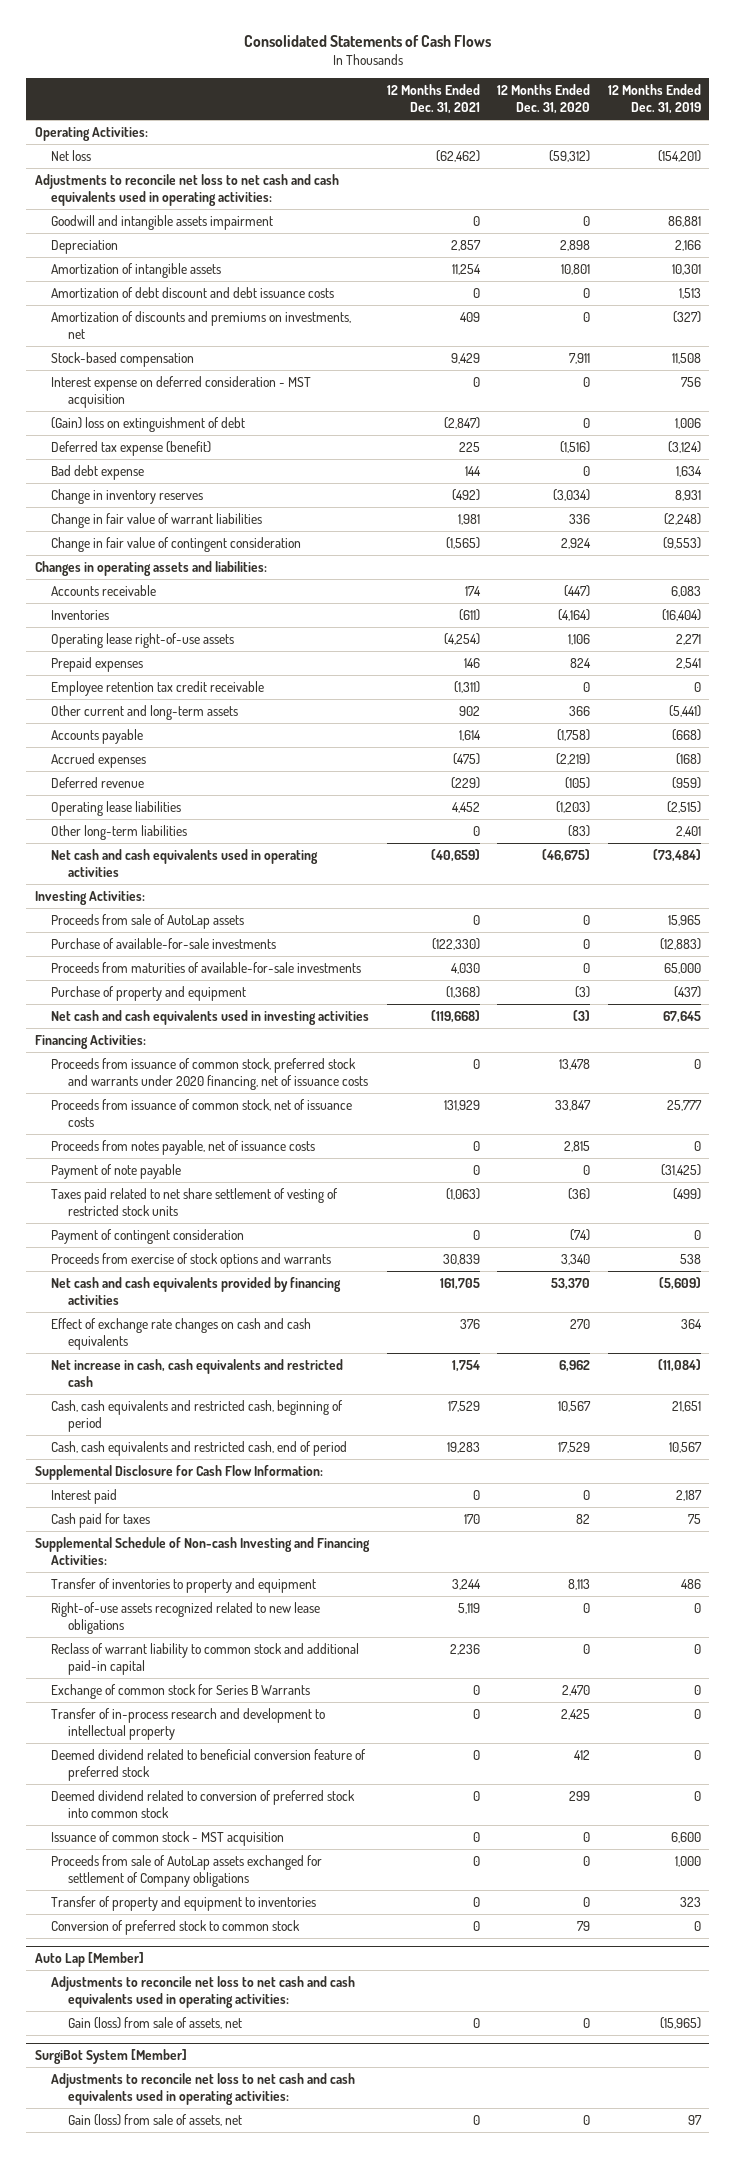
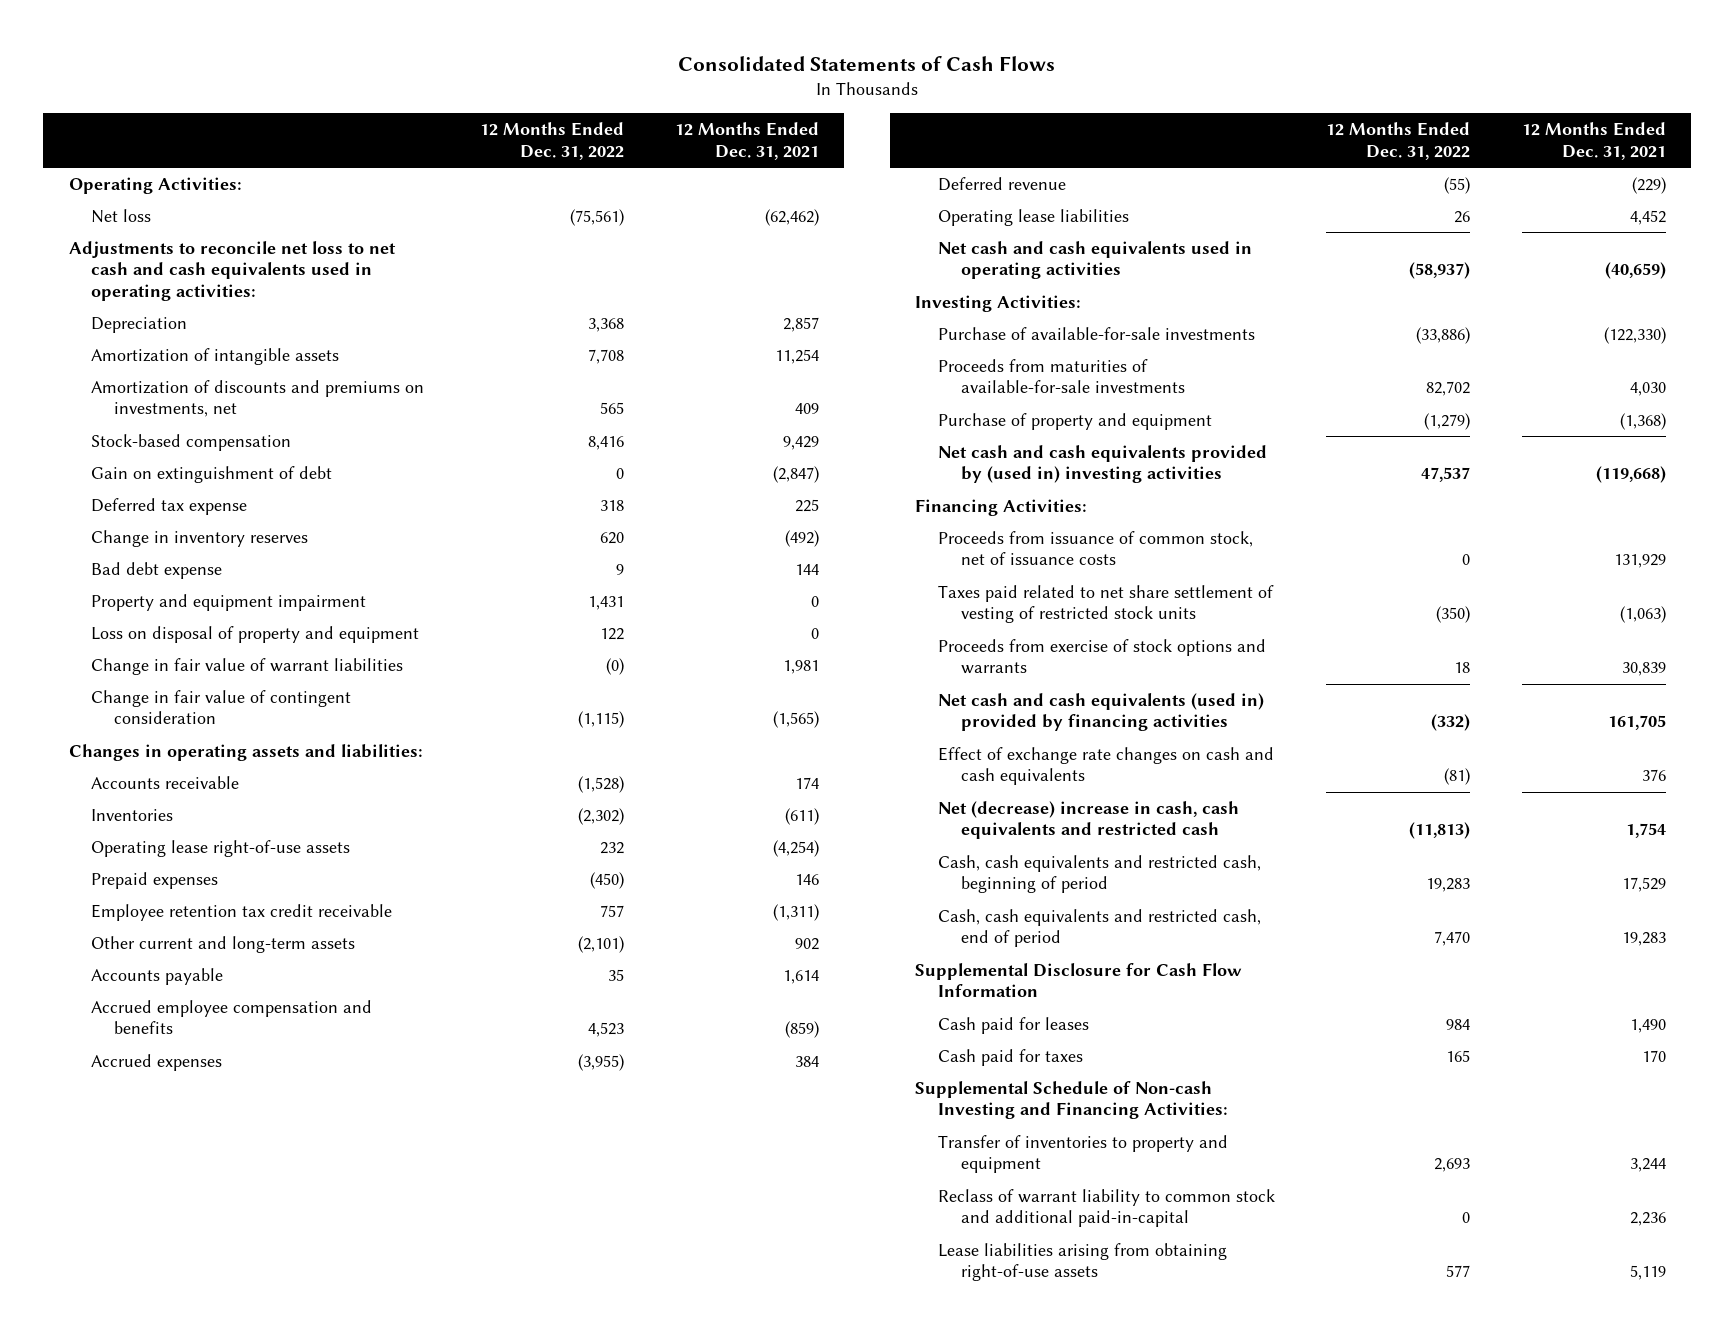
- | 12 Months Ended Dec. 31, 2021 | 12 Months Ended Dec. 31, 2020 | 12 Months Ended Dec. 31, 2019
+ | 12 Months Ended Dec. 31, 2022 | 12 Months Ended Dec. 31, 2021
- Goodwill and intangible assets impairment | 0 | 0 | 86,881
- Amortization of debt discount and debt issuance costs | 0 | 0 | 1,513
- Interest expense on deferred consideration - MST acquisition | 0 | 0 | 756
- (Gain) loss on extinguishment of debt | (2,847) | 0 | 1,006
- Deferred tax expense (benefit) | 225 | (1,516) | (3,124)
+ Gain on extinguishment of debt | 0 | (2,847)
+ Deferred tax expense | 318 | 225
moved down: Bad debt expense | 9 | 144
+ Property and equipment impairment | 1,431 | 0
+ Loss on disposal of property and equipment | 122 | 0
- Accrued expenses | (475) | (2,219) | (168)
+ Accrued employee compensation and benefits | 4,523 | (859)
+ Accrued expenses | (3,955) | 384
- Other long-term liabilities | 0 | (83) | 2,401
- Proceeds from sale of AutoLap assets | 0 | 0 | 15,965
- Net cash and cash equivalents used in investing activities | (119,668) | (3) | 67,645
+ Net cash and cash equivalents provided by (used in) investing activities | 47,537 | (119,668)
- Proceeds from issuance of common stock, preferred stock and warrants under 2020 financing, net of issuance costs | 0 | 13,478 | 0
- Proceeds from notes payable, net of issuance costs | 0 | 2,815 | 0
- Payment of note payable | 0 | 0 | (31,425)
- Payment of contingent consideration | 0 | (74) | 0
- Net cash and cash equivalents provided by financing activities | 161,705 | 53,370 | (5,609)
+ Net cash and cash equivalents (used in) provided by financing activities | (332) | 161,705
- Net increase in cash, cash equivalents and restricted cash | 1,754 | 6,962 | (11,084)
+ Net (decrease) increase in cash, cash equivalents and restricted cash | (11,813) | 1,754
- Supplemental Disclosure for Cash Flow Information:
- Interest paid | 0 | 0 | 2,187
+ Supplemental Disclosure for Cash Flow Information
+ Cash paid for leases | 984 | 1,490
- Right-of-use assets recognized related to new lease obligations | 5,119 | 0 | 0
- Reclass of warrant liability to common stock and additional paid-in capital | 2,236 | 0 | 0
- Exchange of common stock for Series B Warrants | 0 | 2,470 | 0
- Transfer of in-process research and development to intellectual property | 0 | 2,425 | 0
- Deemed dividend related to beneficial conversion feature of preferred stock | 0 | 412 | 0
- Deemed dividend related to conversion of preferred stock into common stock | 0 | 299 | 0
- Issuance of common stock - MST acquisition | 0 | 0 | 6,600
- Proceeds from sale of AutoLap assets exchanged for settlement of Company obligations | 0 | 0 | 1,000
- Transfer of property and equipment to inventories | 0 | 0 | 323
- Conversion of preferred stock to common stock | 0 | 79 | 0
- Auto Lap [Member]
- Adjustments to reconcile net loss to net cash and cash equivalents used in operating activities:
- Gain (loss) from sale of assets, net | 0 | 0 | (15,965)
- SurgiBot System [Member]
- Adjustments to reconcile net loss to net cash and cash equivalents used in operating activities:
- Gain (loss) from sale of assets, net | 0 | 0 | 97
+ Reclass of warrant liability to common stock and additional paid-in-capital | 0 | 2,236
+ Lease liabilities arising from obtaining right-of-use assets | 577 | 5,119

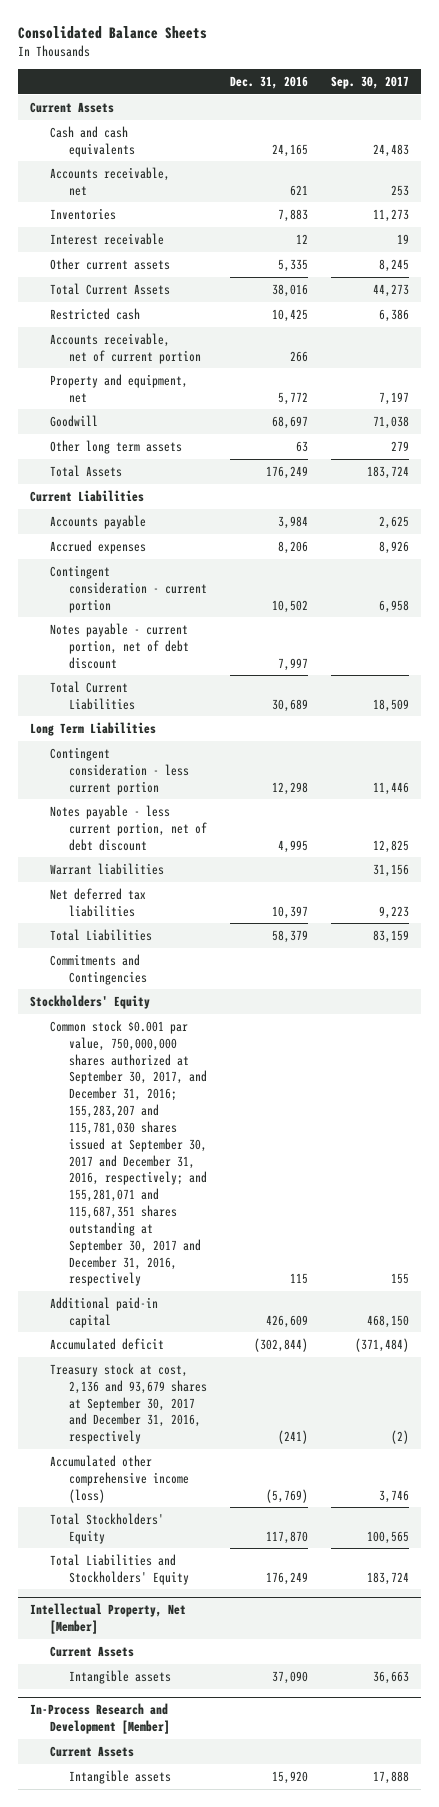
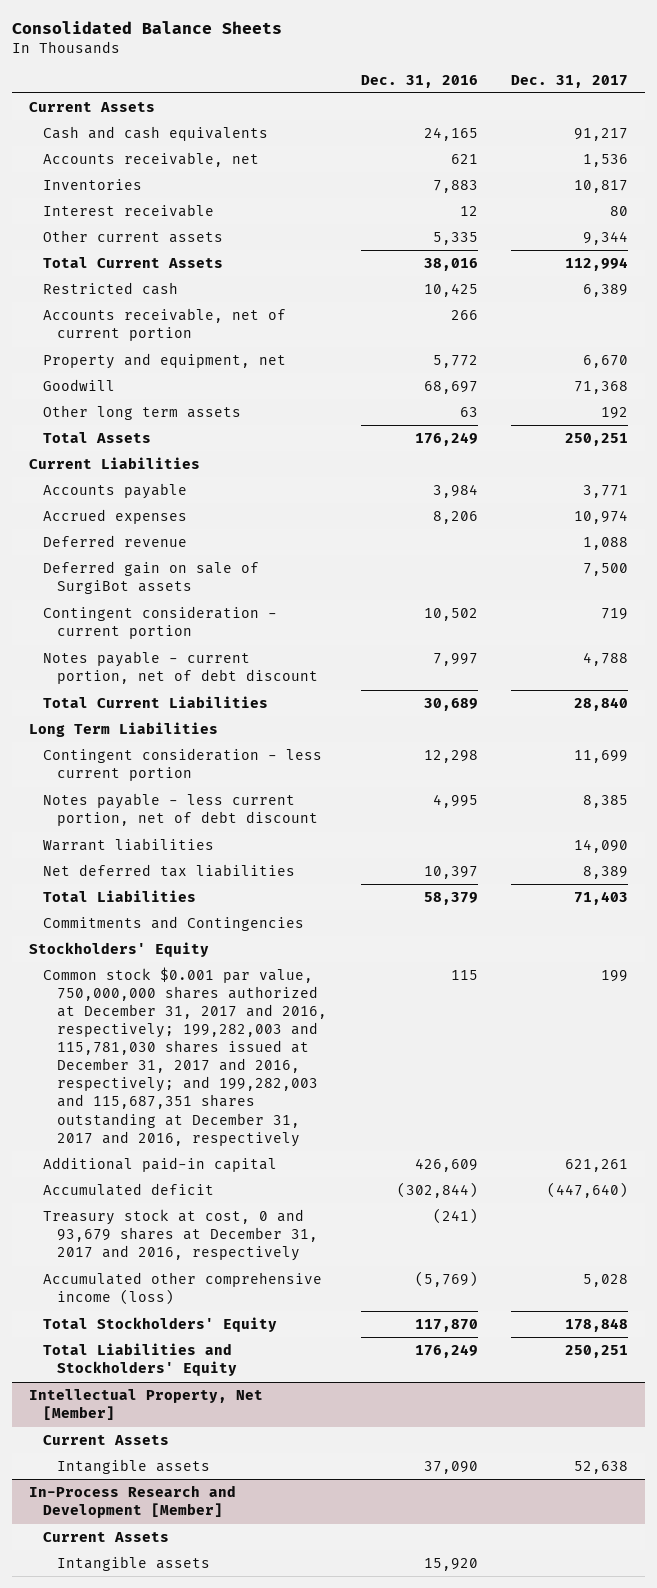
- | Dec. 31, 2016 | Sep. 30, 2017
+ | Dec. 31, 2016 | Dec. 31, 2017
+ Deferred revenue | | 1,088
+ Deferred gain on sale of SurgiBot assets | | 7,500
- Common stock $0.001 par value, 750,000,000 shares authorized at September 30, 2017, and December 31, 2016; 155,283,207 and 115,781,030 shares issued at September 30, 2017 and December 31, 2016, respectively; and 155,281,071 and 115,687,351 shares outstanding at September 30, 2017 and December 31, 2016, respectively | 115 | 155
+ Common stock $0.001 par value, 750,000,000 shares authorized at December 31, 2017 and 2016, respectively; 199,282,003 and 115,781,030 shares issued at December 31, 2017 and 2016, respectively; and 199,282,003 and 115,687,351 shares outstanding at December 31, 2017 and 2016, respectively | 115 | 199
- Treasury stock at cost, 2,136 and 93,679 shares at September 30, 2017 and December 31, 2016, respectively | (241) | (2)
+ Treasury stock at cost, 0 and 93,679 shares at December 31, 2017 and 2016, respectively | (241) |

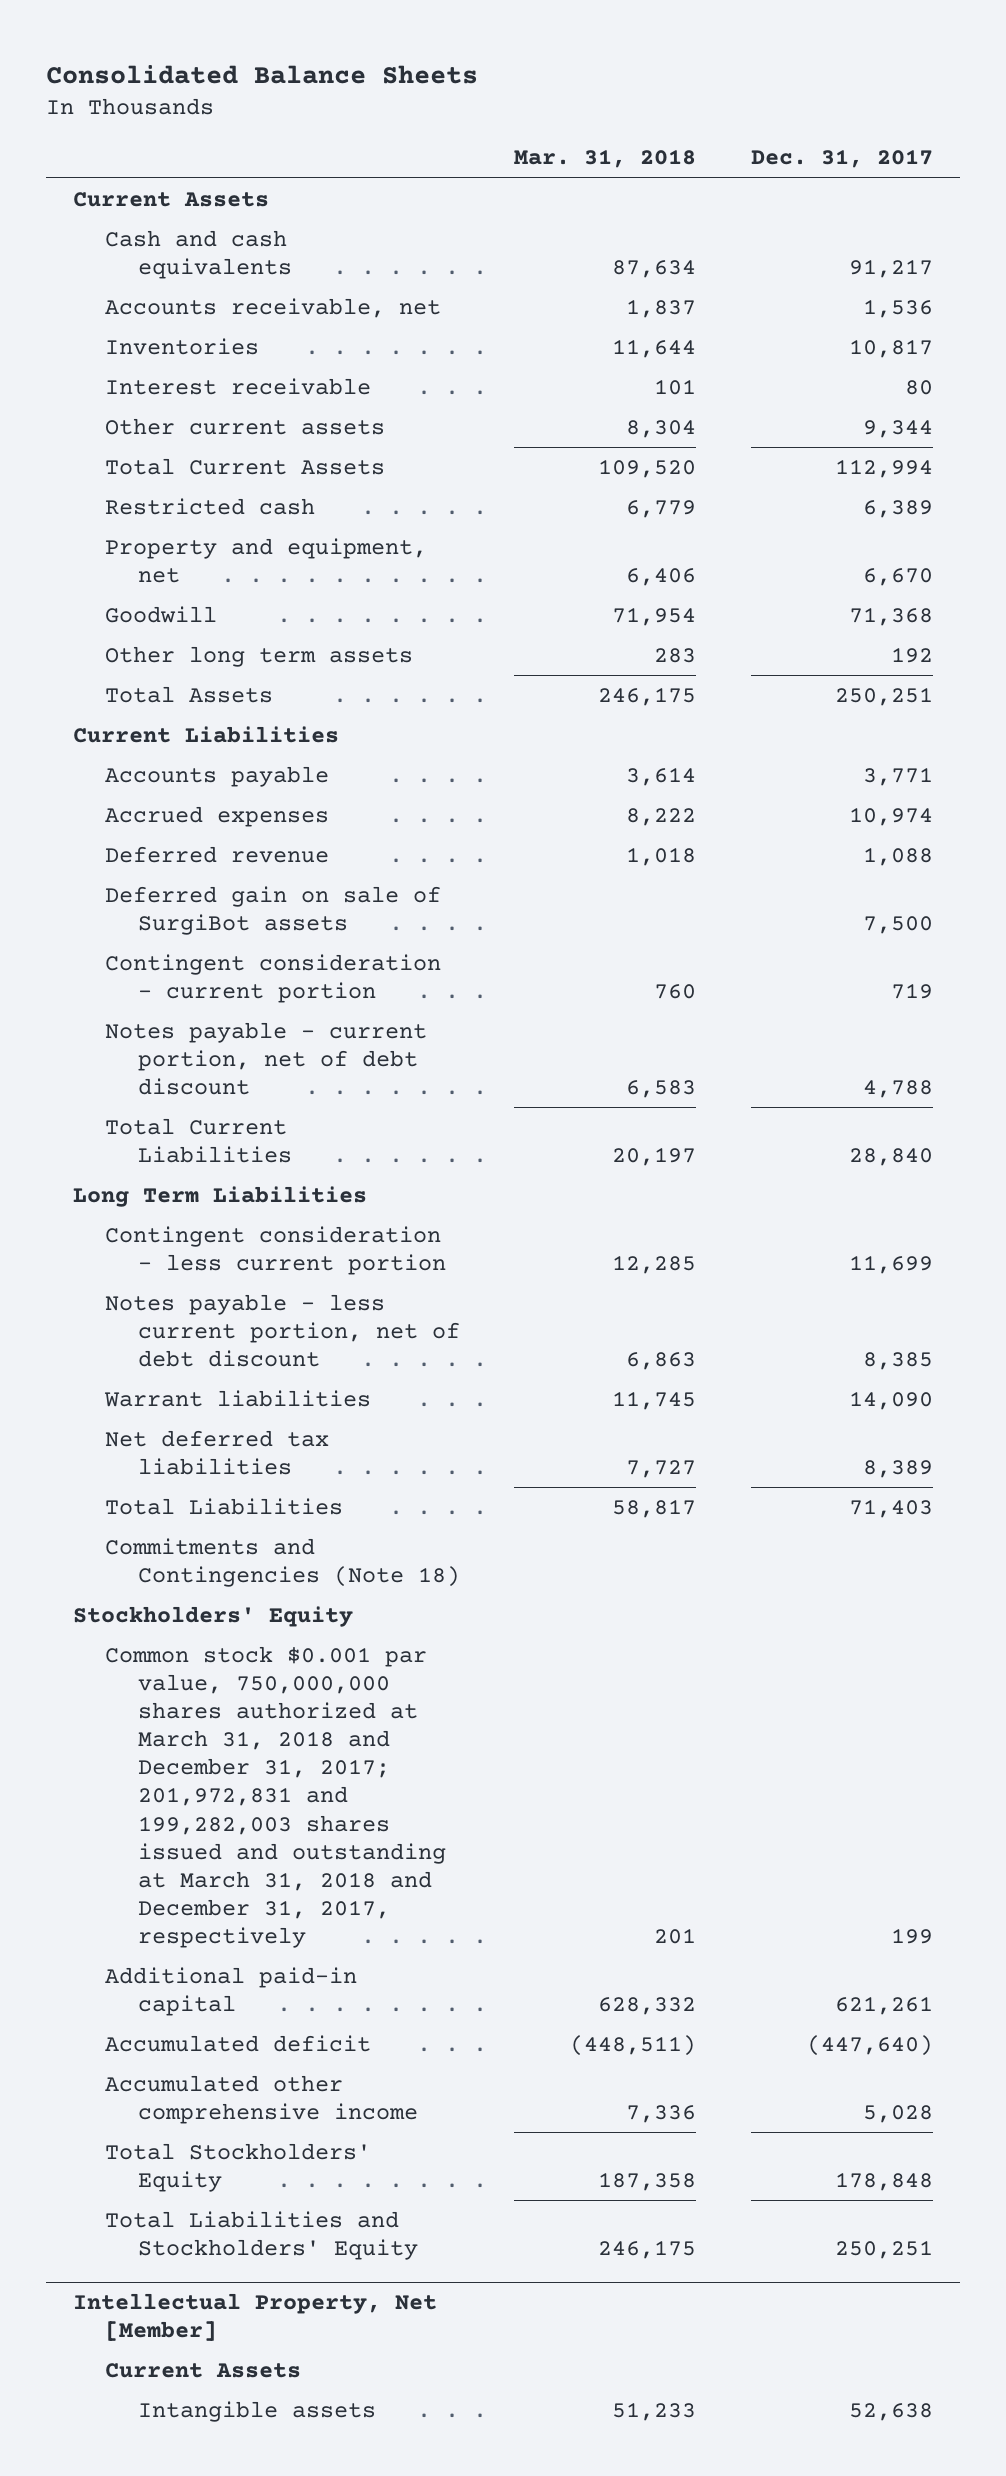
- | Dec. 31, 2016 | Dec. 31, 2017
+ | Mar. 31, 2018 | Dec. 31, 2017
- Accounts receivable, net of current portion | 266 |
- Commitments and Contingencies
+ Commitments and Contingencies (Note 18)
- Common stock $0.001 par value, 750,000,000 shares authorized at December 31, 2017 and 2016, respectively; 199,282,003 and 115,781,030 shares issued at December 31, 2017 and 2016, respectively; and 199,282,003 and 115,687,351 shares outstanding at December 31, 2017 and 2016, respectively | 115 | 199
+ Common stock $0.001 par value, 750,000,000 shares authorized at March 31, 2018 and December 31, 2017; 201,972,831 and 199,282,003 shares issued and outstanding at March 31, 2018 and December 31, 2017, respectively | 201 | 199
- Treasury stock at cost, 0 and 93,679 shares at December 31, 2017 and 2016, respectively | (241) |
- Accumulated other comprehensive income (loss) | (5,769) | 5,028
+ Accumulated other comprehensive income | 7,336 | 5,028
- In-Process Research and Development [Member]
- Current Assets
- Intangible assets | 15,920 |

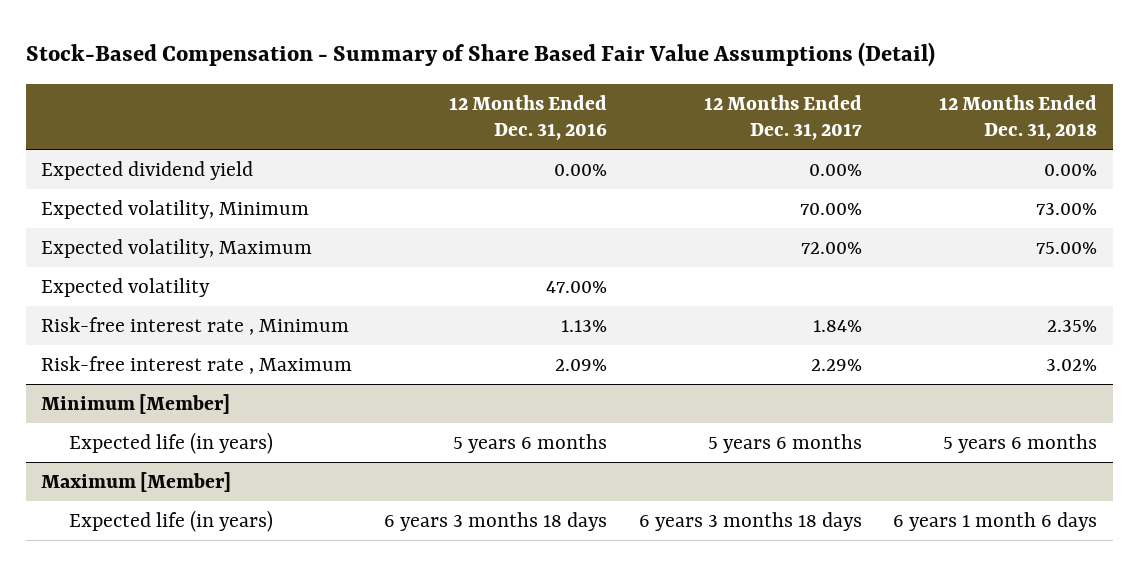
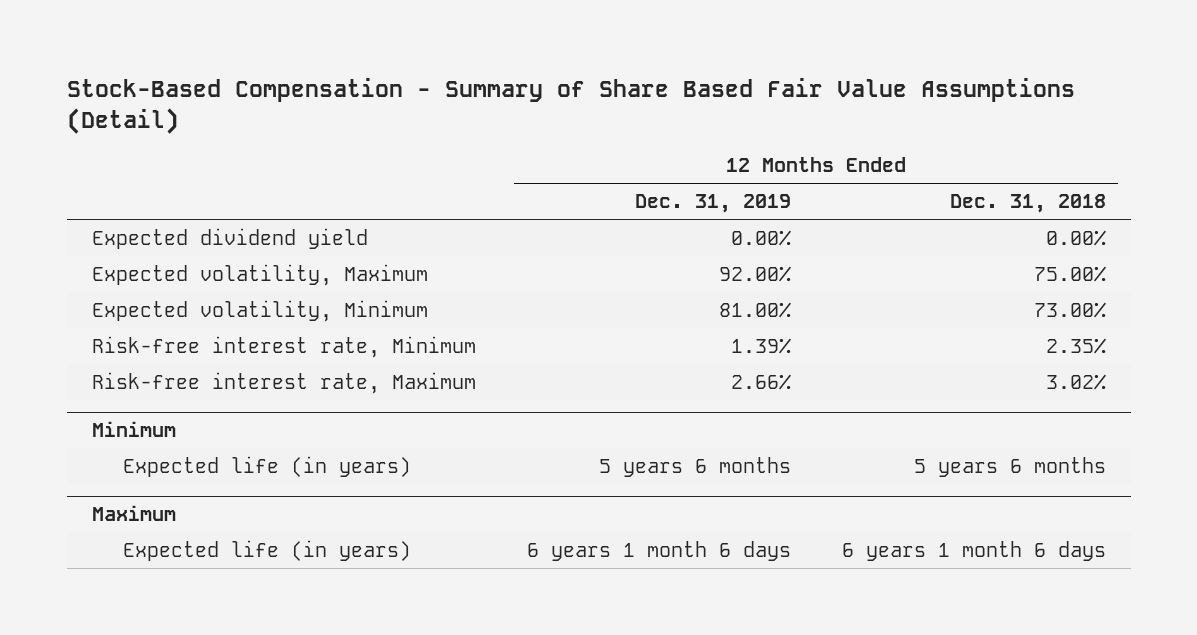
- | 12 Months Ended Dec. 31, 2016 | 12 Months Ended Dec. 31, 2017 | 12 Months Ended Dec. 31, 2018
+ | 12 Months Ended Dec. 31, 2019 | 12 Months Ended Dec. 31, 2018
- Expected volatility | 47.00% | |
- Risk-free interest rate , Minimum | 1.13% | 1.84% | 2.35%
- Risk-free interest rate , Maximum | 2.09% | 2.29% | 3.02%
- Minimum [Member]
moved down: Expected volatility, Minimum | 81.00% | 73.00%
+ Risk-free interest rate, Minimum | 1.39% | 2.35%
+ Risk-free interest rate, Maximum | 2.66% | 3.02%
+ Minimum
- Maximum [Member]
+ Maximum

